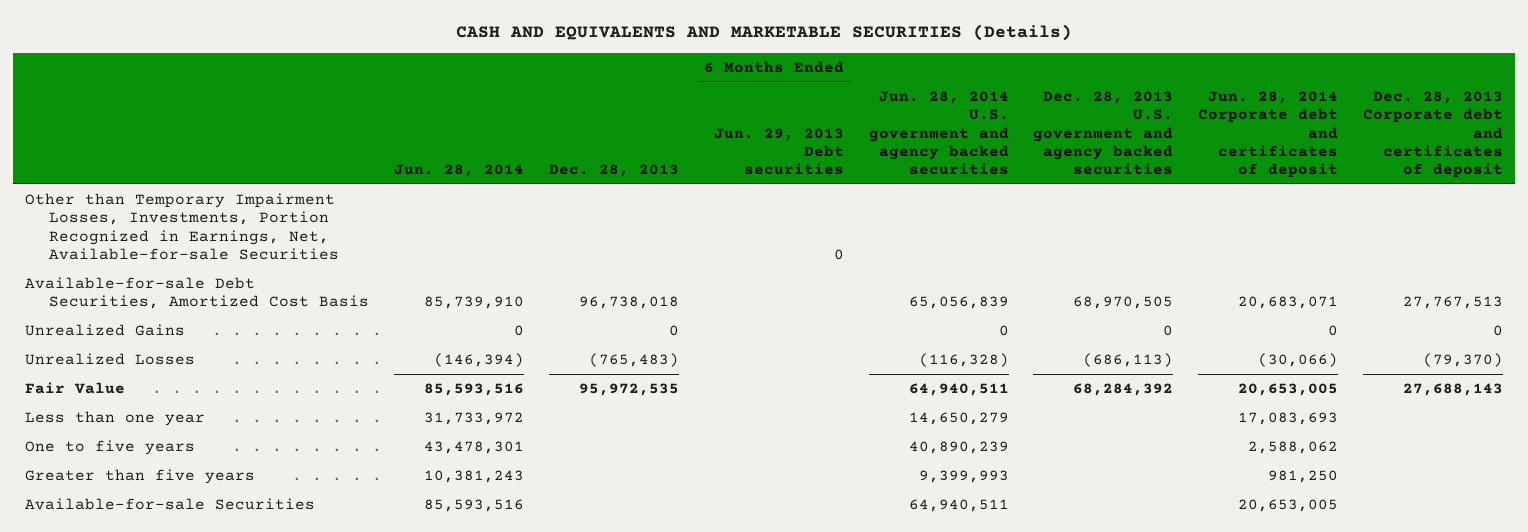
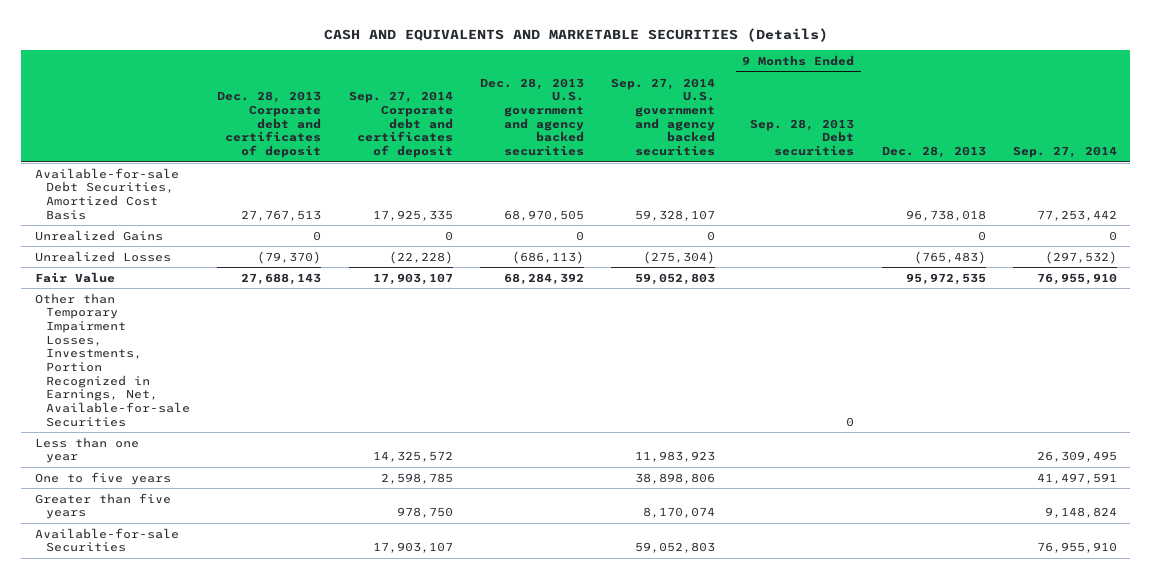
- | Jun. 28, 2014 | Dec. 28, 2013 | 6 Months Ended Jun. 29, 2013 Debt securities | Jun. 28, 2014 U.S. government and agency backed securities | Dec. 28, 2013 U.S. government and agency backed securities | Jun. 28, 2014 Corporate debt and certificates of deposit | Dec. 28, 2013 Corporate debt and certificates of deposit
+ | Dec. 28, 2013 Corporate debt and certificates of deposit | Sep. 27, 2014 Corporate debt and certificates of deposit | Dec. 28, 2013 U.S. government and agency backed securities | Sep. 27, 2014 U.S. government and agency backed securities | 9 Months Ended Sep. 28, 2013 Debt securities | Dec. 28, 2013 | Sep. 27, 2014
moved down: Other than Temporary Impairment Losses, Investments, Portion Recognized in Earnings, Net, Available-for-sale Securities | | | | | 0 | |

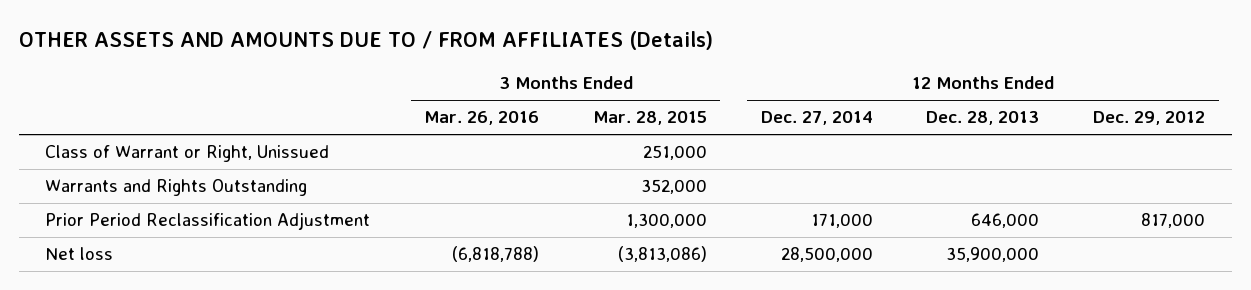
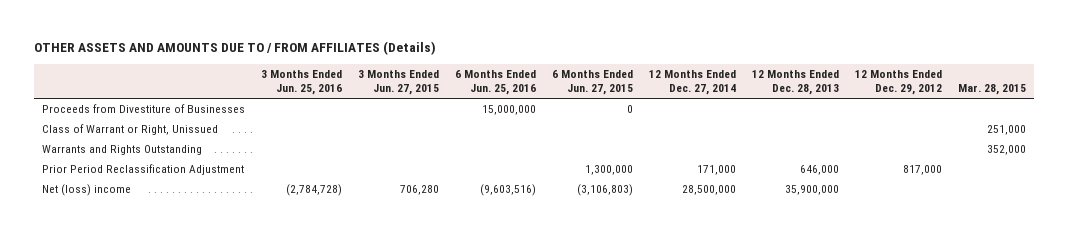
- | 3 Months Ended Mar. 26, 2016 | 3 Months Ended Mar. 28, 2015 | 12 Months Ended Dec. 27, 2014 | 12 Months Ended Dec. 28, 2013 | 12 Months Ended Dec. 29, 2012
+ | 3 Months Ended Jun. 25, 2016 | 3 Months Ended Jun. 27, 2015 | 6 Months Ended Jun. 25, 2016 | 6 Months Ended Jun. 27, 2015 | 12 Months Ended Dec. 27, 2014 | 12 Months Ended Dec. 28, 2013 | 12 Months Ended Dec. 29, 2012 | Mar. 28, 2015
+ Proceeds from Divestiture of Businesses | | | 15,000,000 | 0 | | | |
- Net loss | (6,818,788) | (3,813,086) | 28,500,000 | 35,900,000 |
+ Net (loss) income | (2,784,728) | 706,280 | (9,603,516) | (3,106,803) | 28,500,000 | 35,900,000 | |

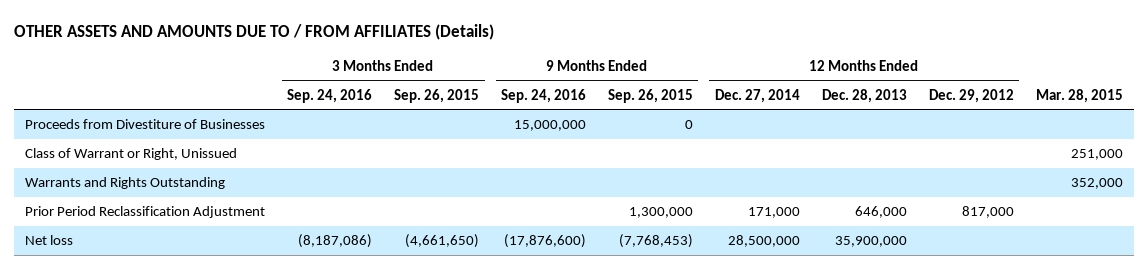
- | 3 Months Ended Jun. 25, 2016 | 3 Months Ended Jun. 27, 2015 | 6 Months Ended Jun. 25, 2016 | 6 Months Ended Jun. 27, 2015 | 12 Months Ended Dec. 27, 2014 | 12 Months Ended Dec. 28, 2013 | 12 Months Ended Dec. 29, 2012 | Mar. 28, 2015
+ | 3 Months Ended Sep. 24, 2016 | 3 Months Ended Sep. 26, 2015 | 9 Months Ended Sep. 24, 2016 | 9 Months Ended Sep. 26, 2015 | 12 Months Ended Dec. 27, 2014 | 12 Months Ended Dec. 28, 2013 | 12 Months Ended Dec. 29, 2012 | Mar. 28, 2015
- Net (loss) income | (2,784,728) | 706,280 | (9,603,516) | (3,106,803) | 28,500,000 | 35,900,000 | |
+ Net loss | (8,187,086) | (4,661,650) | (17,876,600) | (7,768,453) | 28,500,000 | 35,900,000 | |

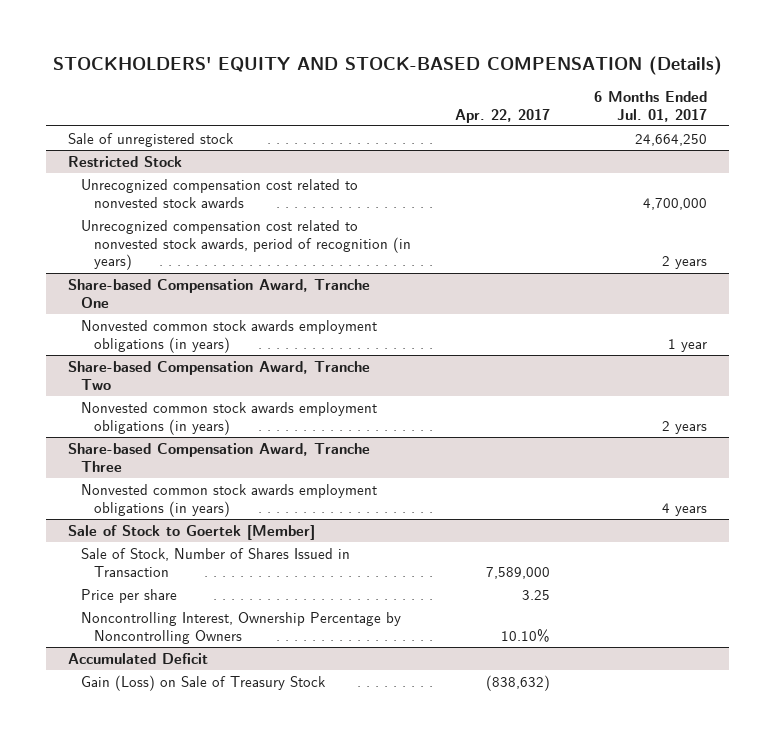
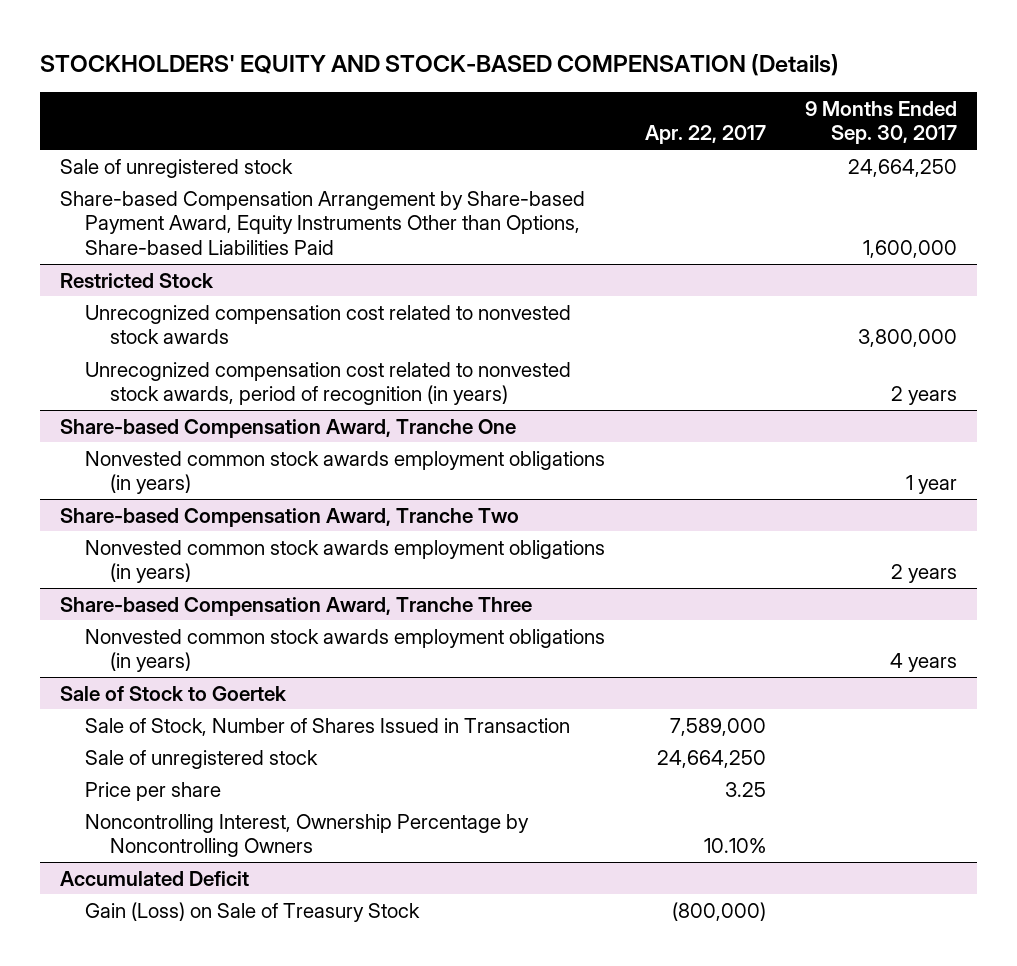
- | Apr. 22, 2017 | 6 Months Ended Jul. 01, 2017
+ | Apr. 22, 2017 | 9 Months Ended Sep. 30, 2017
+ Share-based Compensation Arrangement by Share-based Payment Award, Equity Instruments Other than Options, Share-based Liabilities Paid | | 1,600,000
- Sale of Stock to Goertek [Member]
+ Sale of Stock to Goertek
+ Sale of unregistered stock | 24,664,250 |
@ Accumulated Deficit
- Gain (Loss) on Sale of Treasury Stock | (838,632) |
+ Gain (Loss) on Sale of Treasury Stock | (800,000) |

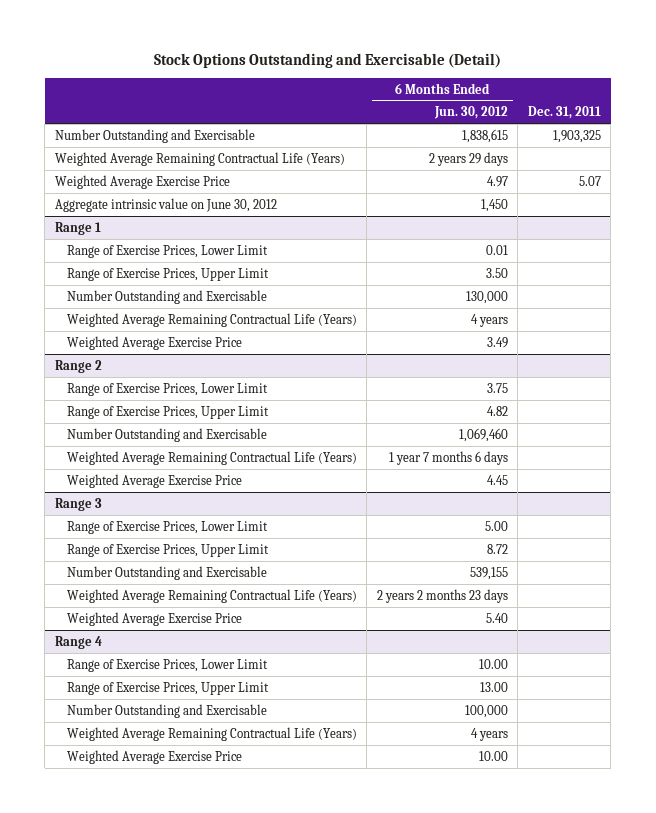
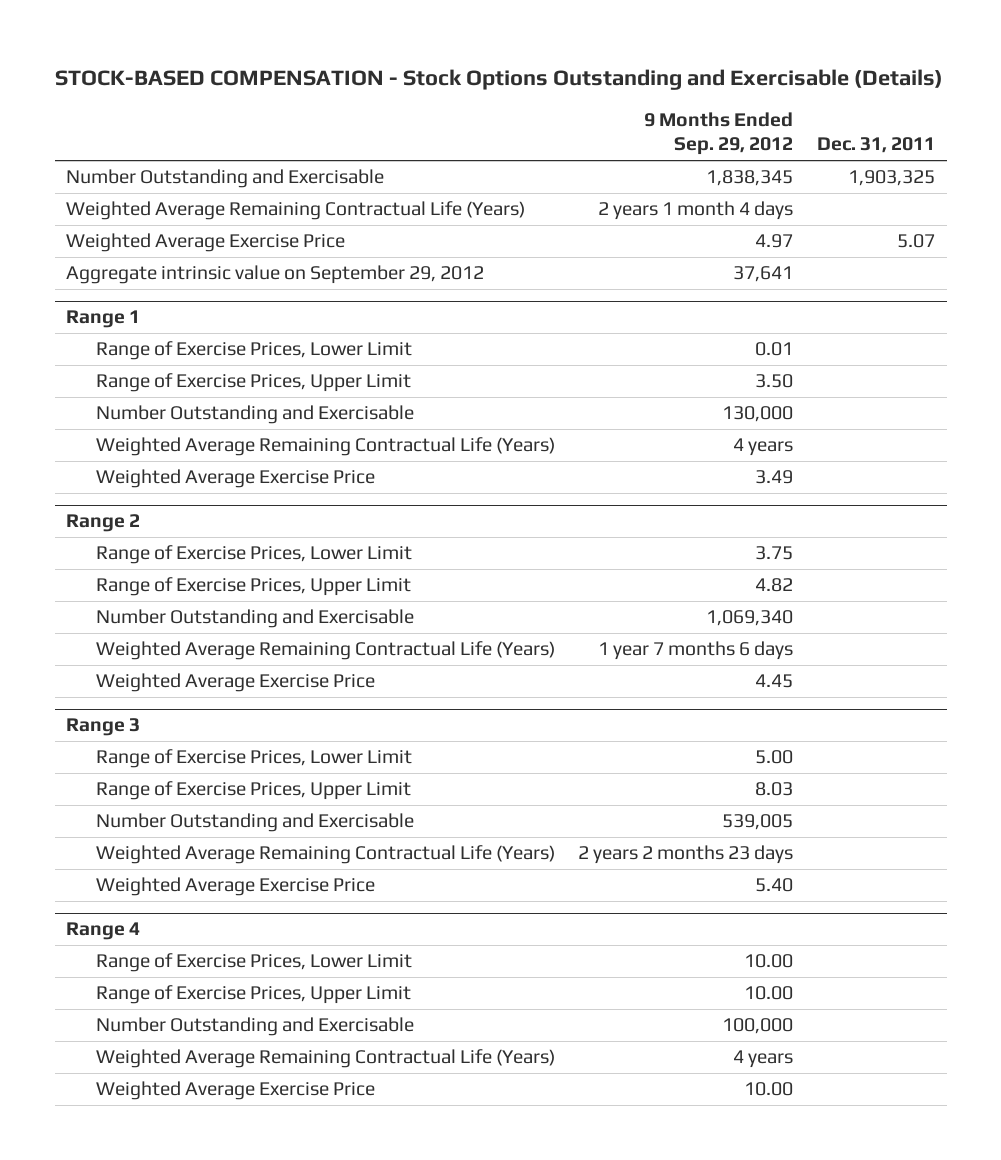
- Stock Options Outstanding and Exercisable (Detail)
+ STOCK-BASED COMPENSATION - Stock Options Outstanding and Exercisable (Details)
- | 6 Months Ended Jun. 30, 2012 | Dec. 31, 2011
+ | 9 Months Ended Sep. 29, 2012 | Dec. 31, 2011
- Aggregate intrinsic value on June 30, 2012 | 1,450 |
+ Aggregate intrinsic value on September 29, 2012 | 37,641 |

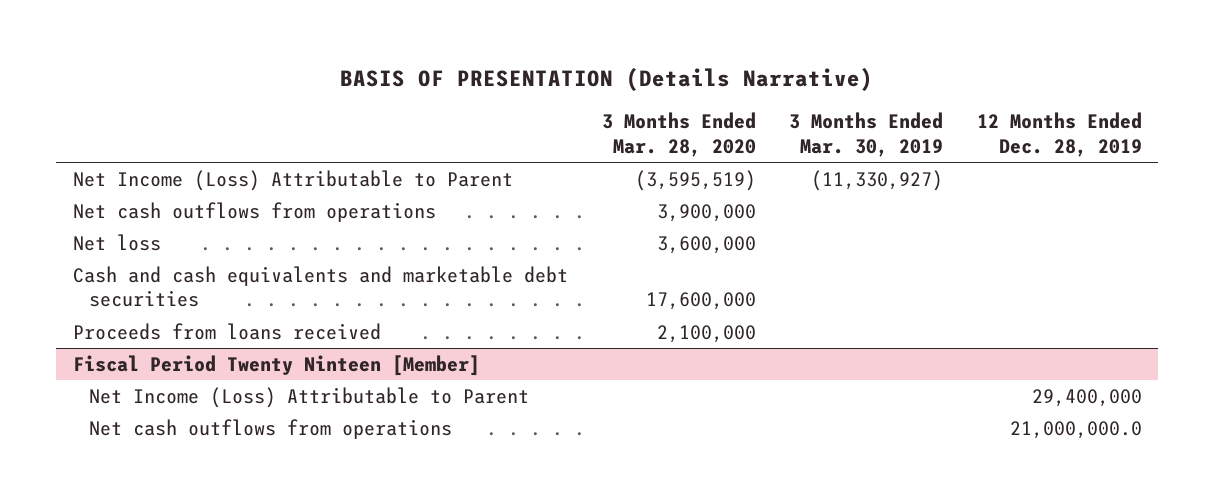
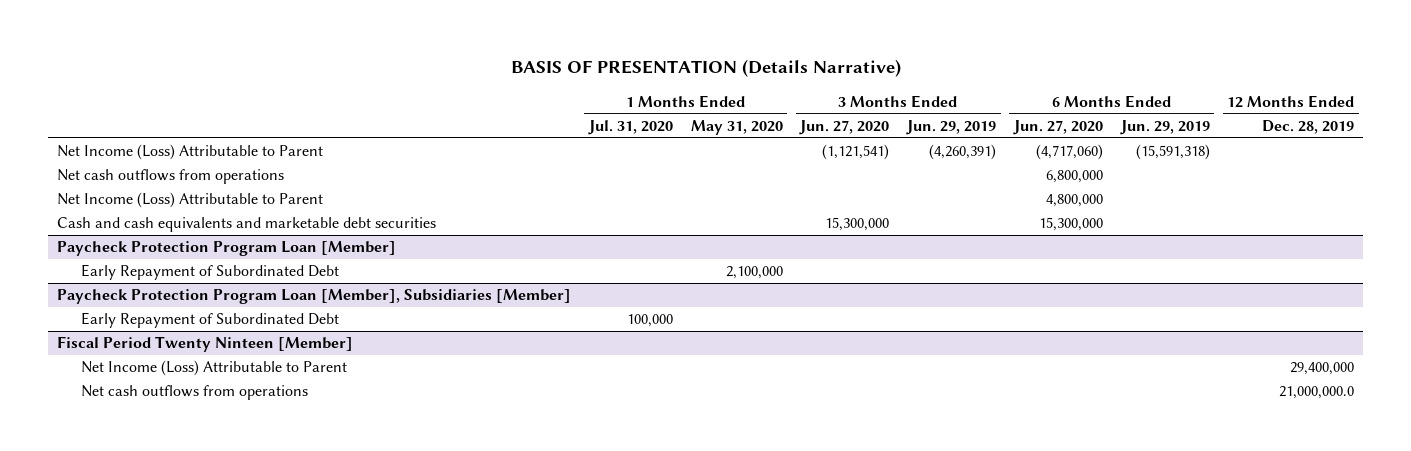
- | 3 Months Ended Mar. 28, 2020 | 3 Months Ended Mar. 30, 2019 | 12 Months Ended Dec. 28, 2019
+ | 1 Months Ended Jul. 31, 2020 | 1 Months Ended May 31, 2020 | 3 Months Ended Jun. 27, 2020 | 3 Months Ended Jun. 29, 2019 | 6 Months Ended Jun. 27, 2020 | 6 Months Ended Jun. 29, 2019 | 12 Months Ended Dec. 28, 2019
- Net loss | 3,600,000 | |
+ Net Income (Loss) Attributable to Parent | | | | | 4,800,000 | |
- Proceeds from loans received | 2,100,000 | |
+ Paycheck Protection Program Loan [Member]
+ Early Repayment of Subordinated Debt | | 2,100,000 | | | | |
+ Paycheck Protection Program Loan [Member], Subsidiaries [Member]
+ Early Repayment of Subordinated Debt | 100,000 | | | | | |

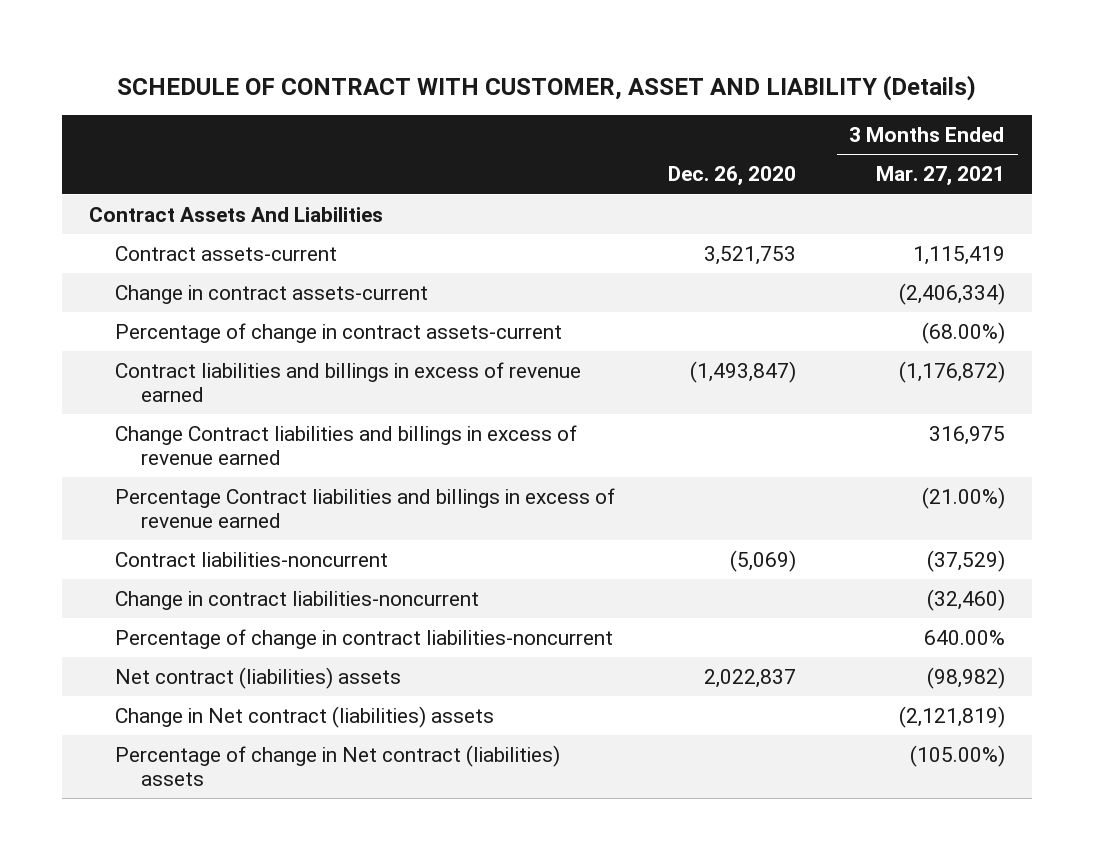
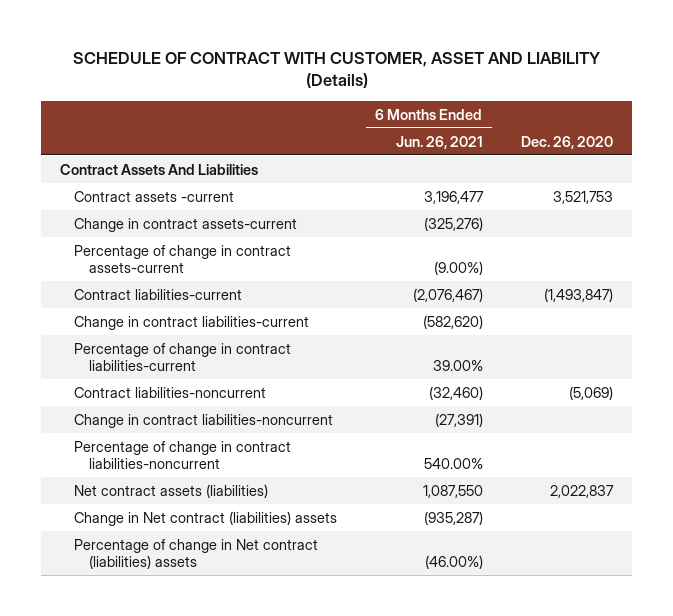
- | Dec. 26, 2020 | 3 Months Ended Mar. 27, 2021
+ | 6 Months Ended Jun. 26, 2021 | Dec. 26, 2020
- Contract assets-current | 3,521,753 | 1,115,419
+ Contract assets -current | 3,196,477 | 3,521,753
- Contract liabilities and billings in excess of revenue earned | (1,493,847) | (1,176,872)
- Change Contract liabilities and billings in excess of revenue earned | | 316,975
- Percentage Contract liabilities and billings in excess of revenue earned | | (21.00%)
+ Contract liabilities-current | (2,076,467) | (1,493,847)
+ Change in contract liabilities-current | (582,620) |
+ Percentage of change in contract liabilities-current | 39.00% |
- Net contract (liabilities) assets | 2,022,837 | (98,982)
+ Net contract assets (liabilities) | 1,087,550 | 2,022,837

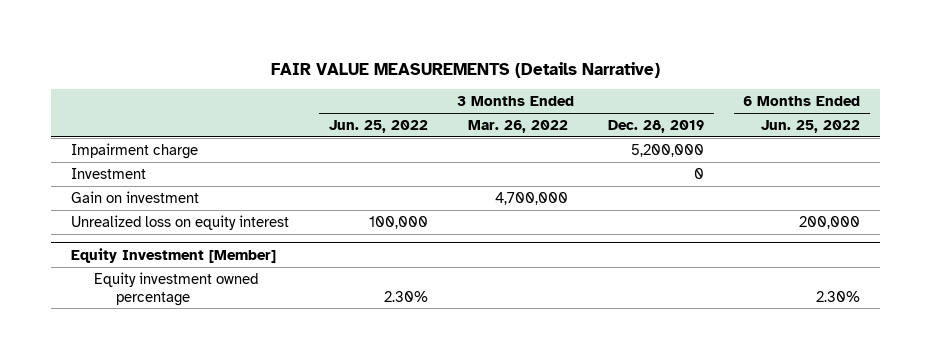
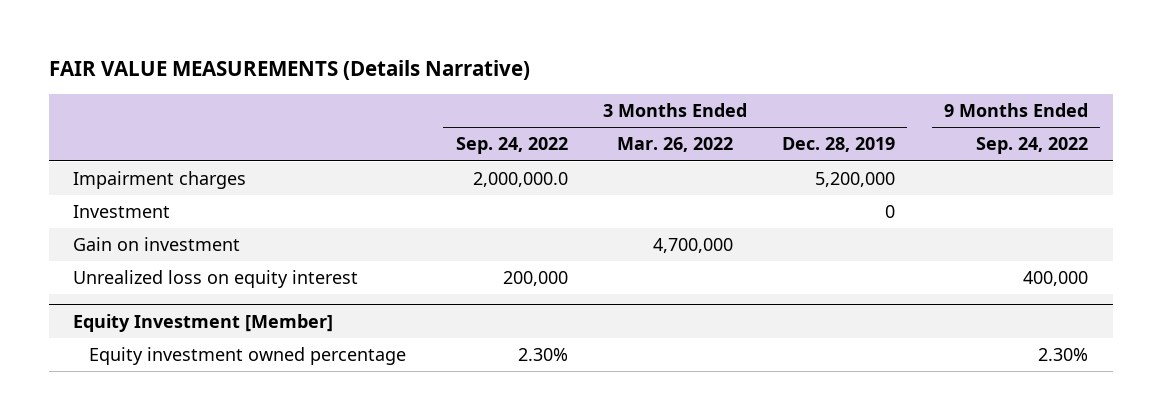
- | 3 Months Ended Jun. 25, 2022 | 3 Months Ended Mar. 26, 2022 | 3 Months Ended Dec. 28, 2019 | 6 Months Ended Jun. 25, 2022
+ | 3 Months Ended Sep. 24, 2022 | 3 Months Ended Mar. 26, 2022 | 3 Months Ended Dec. 28, 2019 | 9 Months Ended Sep. 24, 2022
- Impairment charge | | | 5,200,000 |
+ Impairment charges | 2,000,000.0 | | 5,200,000 |

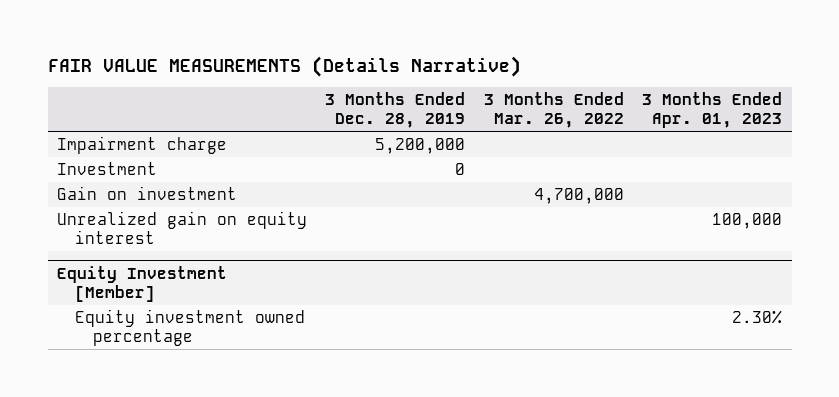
- | 3 Months Ended Sep. 24, 2022 | 3 Months Ended Mar. 26, 2022 | 3 Months Ended Dec. 28, 2019 | 9 Months Ended Sep. 24, 2022
+ | 3 Months Ended Dec. 28, 2019 | 3 Months Ended Mar. 26, 2022 | 3 Months Ended Apr. 01, 2023
- Impairment charges | 2,000,000.0 | | 5,200,000 |
+ Impairment charge | 5,200,000 | |
- Unrealized loss on equity interest | 200,000 | | | 400,000
+ Unrealized gain on equity interest | | | 100,000

